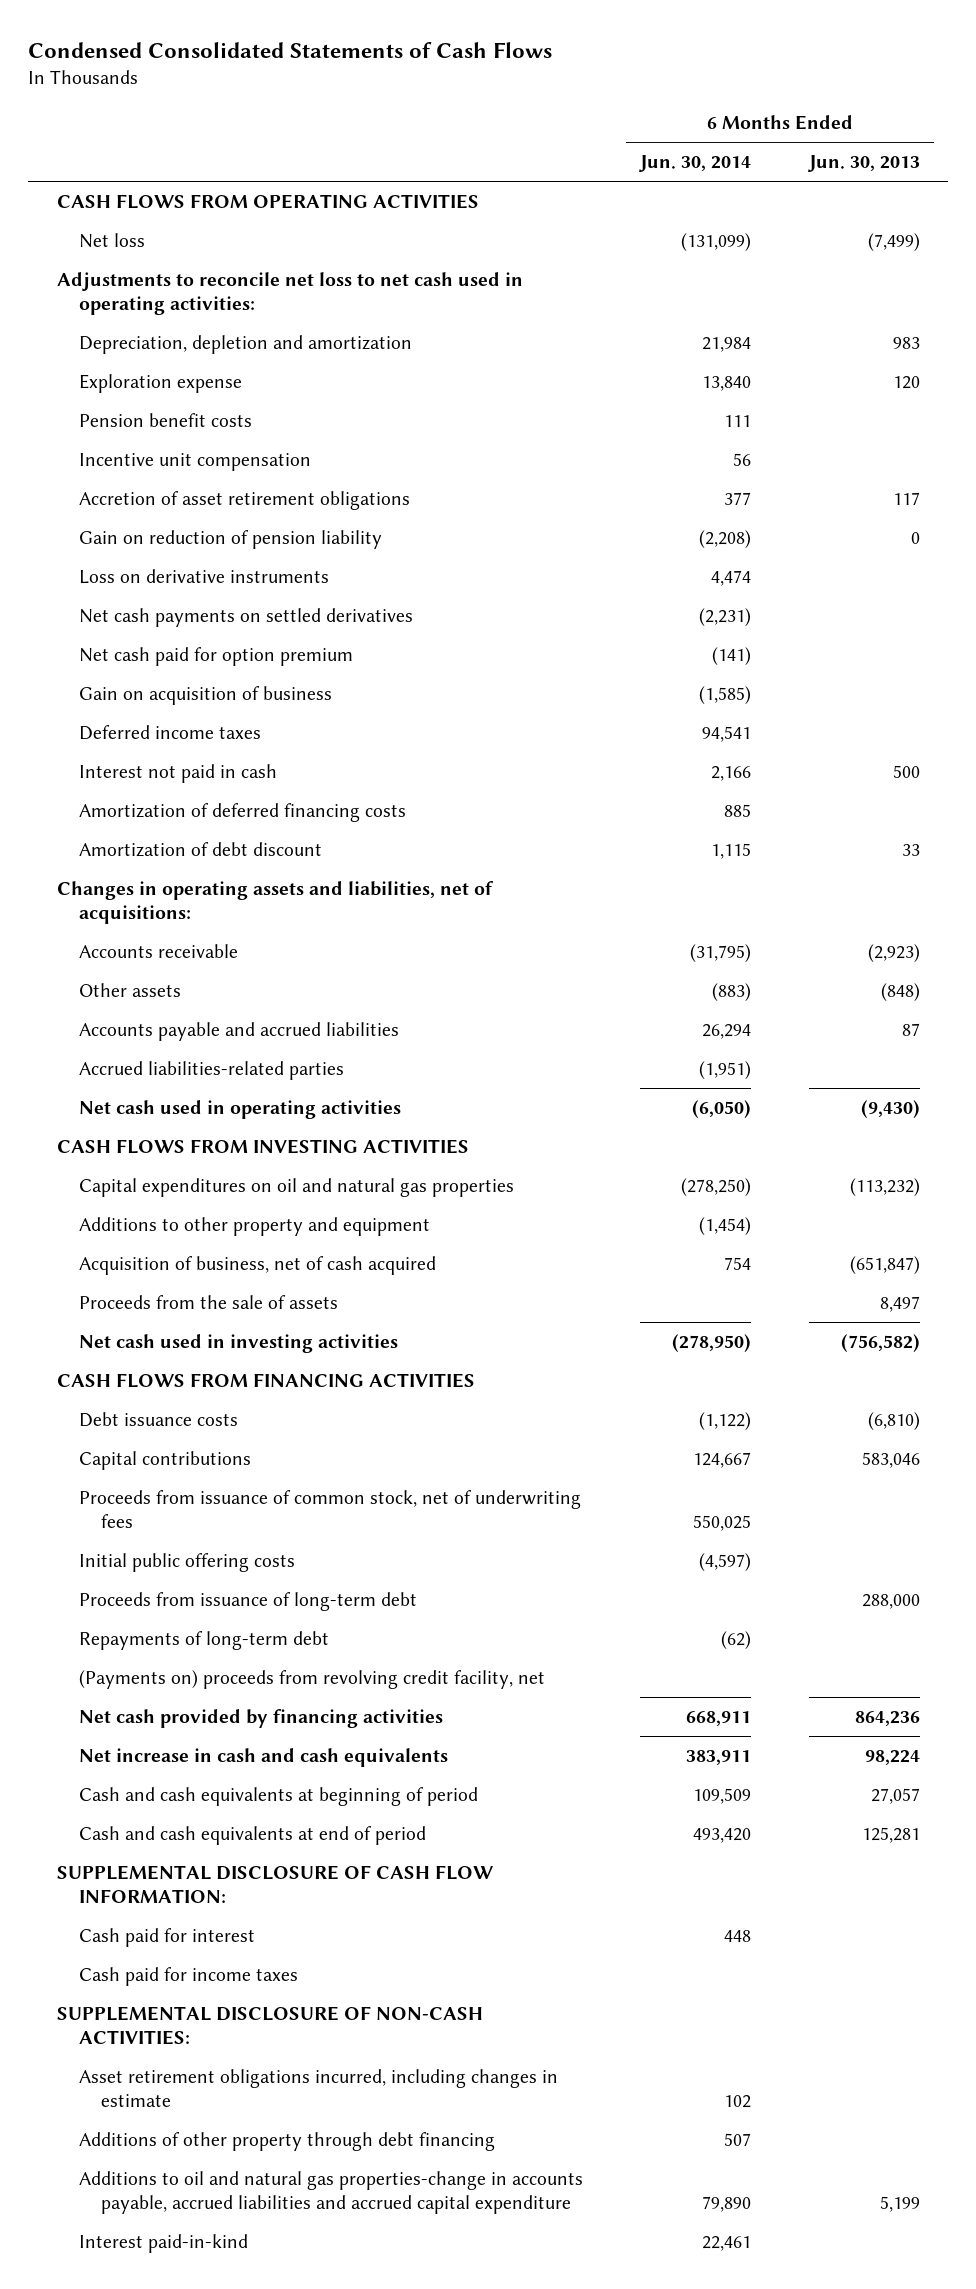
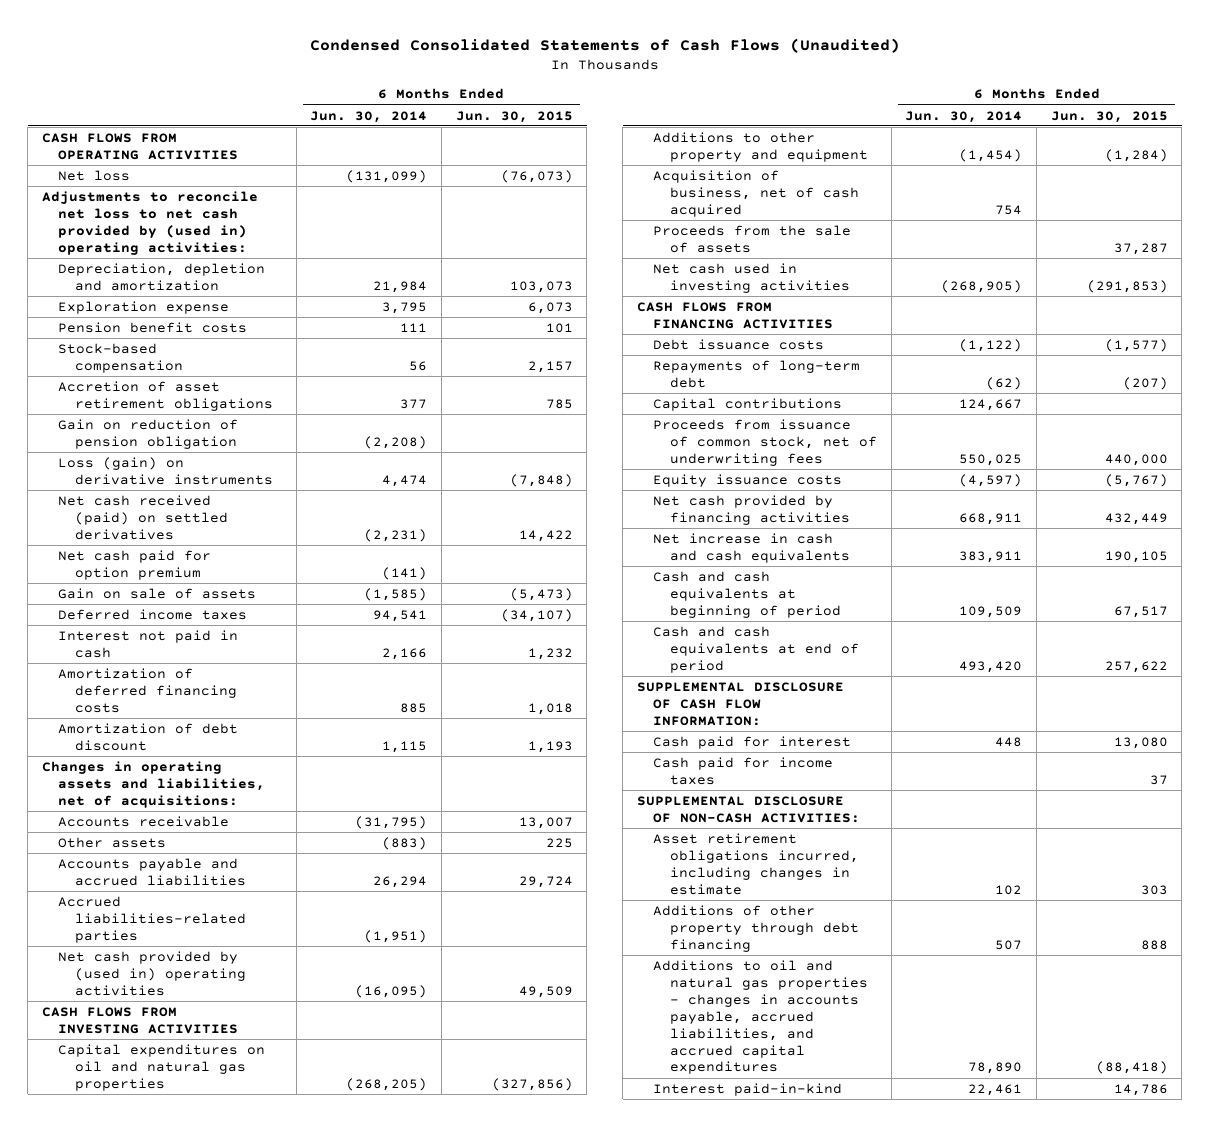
- Condensed Consolidated Statements of Cash Flows
+ Condensed Consolidated Statements of Cash Flows (Unaudited)
- | 6 Months Ended Jun. 30, 2014 | 6 Months Ended Jun. 30, 2013
+ | 6 Months Ended Jun. 30, 2014 | 6 Months Ended Jun. 30, 2015
- Adjustments to reconcile net loss to net cash used in operating activities:
+ Adjustments to reconcile net loss to net cash provided by (used in) operating activities:
- Exploration expense | 13,840 | 120
+ Exploration expense | 3,795 | 6,073
- Incentive unit compensation | 56 |
+ Stock-based compensation | 56 | 2,157
- Gain on reduction of pension liability | (2,208) | 0
- Loss on derivative instruments | 4,474 |
- Net cash payments on settled derivatives | (2,231) |
+ Gain on reduction of pension obligation | (2,208) |
+ Loss (gain) on derivative instruments | 4,474 | (7,848)
+ Net cash received (paid) on settled derivatives | (2,231) | 14,422
- Gain on acquisition of business | (1,585) |
+ Gain on sale of assets | (1,585) | (5,473)
- Net cash used in operating activities | (6,050) | (9,430)
+ Net cash provided by (used in) operating activities | (16,095) | 49,509
- Capital expenditures on oil and natural gas properties | (278,250) | (113,232)
+ Capital expenditures on oil and natural gas properties | (268,205) | (327,856)
- Net cash used in investing activities | (278,950) | (756,582)
+ Net cash used in investing activities | (268,905) | (291,853)
moved up: Repayments of long-term debt | (62) | (207)
- Initial public offering costs | (4,597) |
- Proceeds from issuance of long-term debt | | 288,000
- (Payments on) proceeds from revolving credit facility, net
+ Equity issuance costs | (4,597) | (5,767)
- Additions to oil and natural gas properties-change in accounts payable, accrued liabilities and accrued capital expenditure | 79,890 | 5,199
+ Additions to oil and natural gas properties - changes in accounts payable, accrued liabilities, and accrued capital expenditures | 78,890 | (88,418)

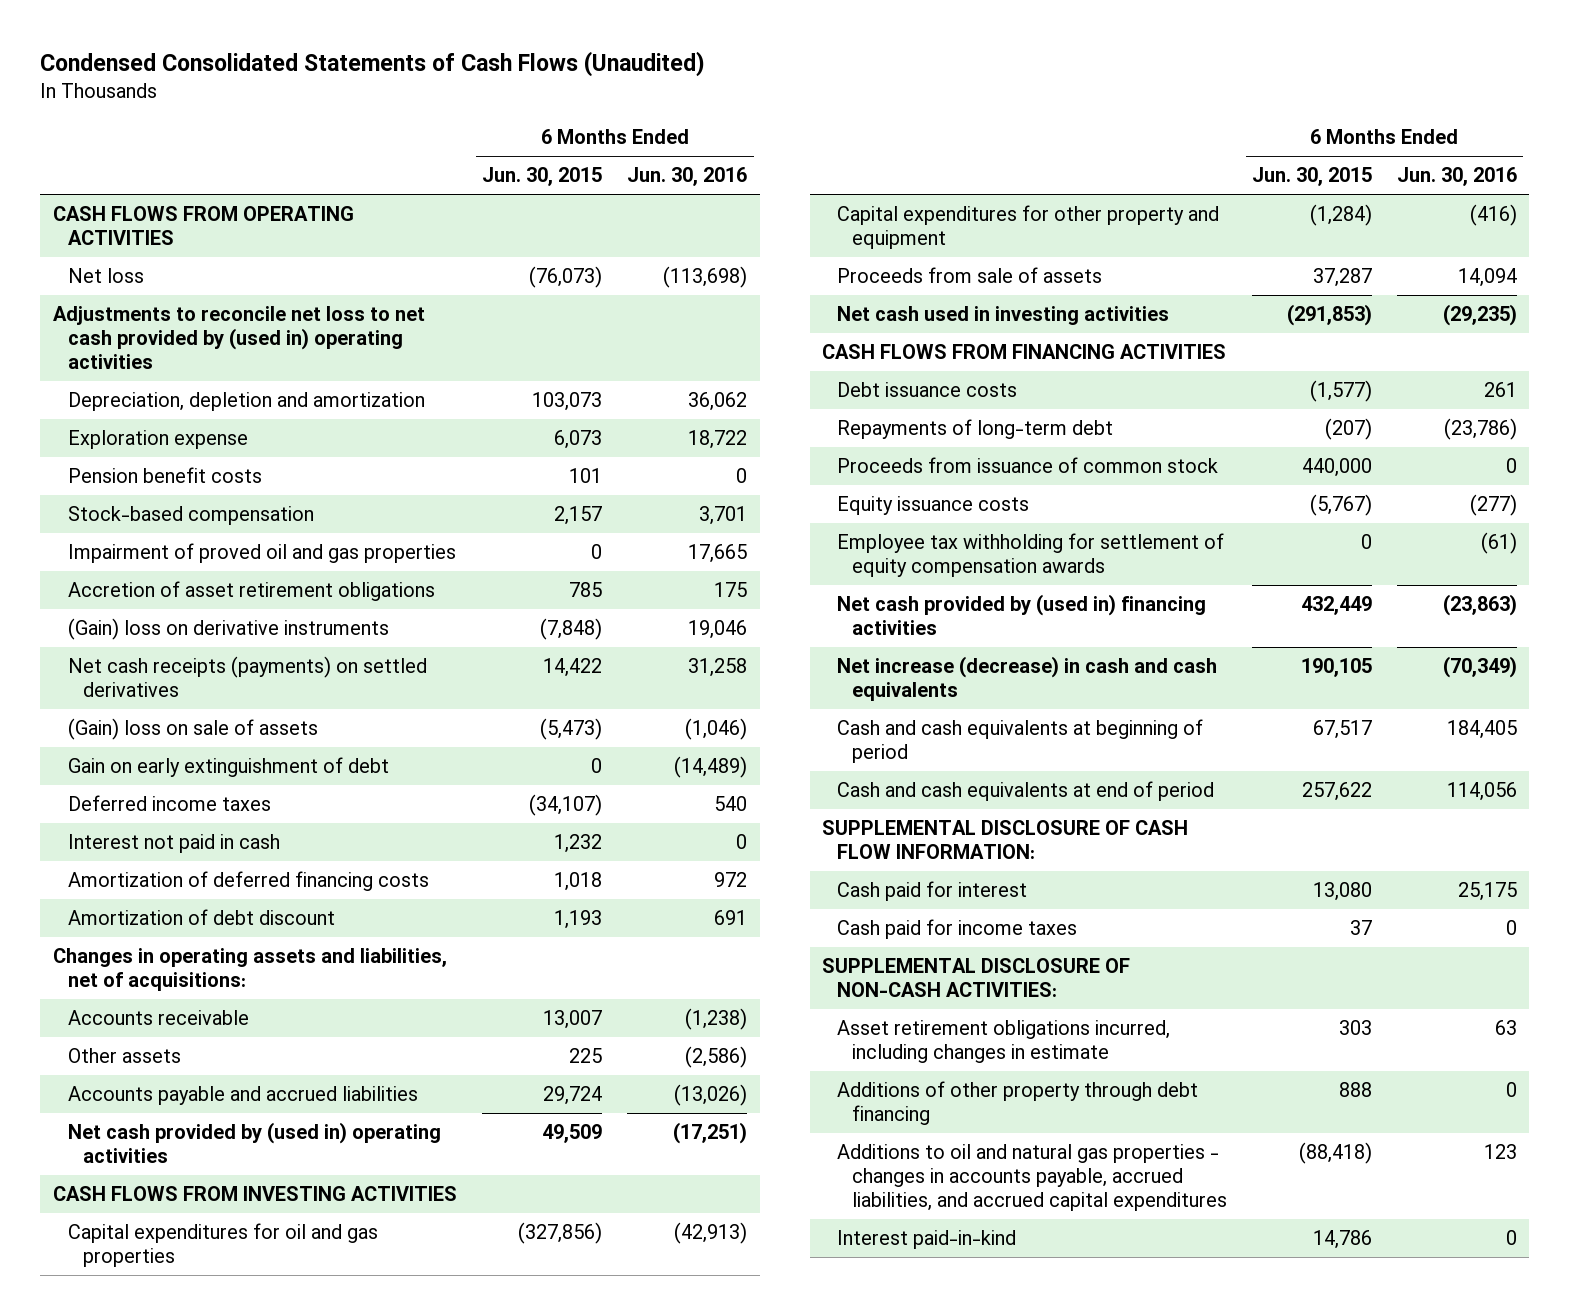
- | 6 Months Ended Jun. 30, 2014 | 6 Months Ended Jun. 30, 2015
+ | 6 Months Ended Jun. 30, 2015 | 6 Months Ended Jun. 30, 2016
- Adjustments to reconcile net loss to net cash provided by (used in) operating activities:
+ Adjustments to reconcile net loss to net cash provided by (used in) operating activities
+ Impairment of proved oil and gas properties | 0 | 17,665
- Gain on reduction of pension obligation | (2,208) |
- Loss (gain) on derivative instruments | 4,474 | (7,848)
- Net cash received (paid) on settled derivatives | (2,231) | 14,422
- Net cash paid for option premium | (141) |
- Gain on sale of assets | (1,585) | (5,473)
+ (Gain) loss on derivative instruments | (7,848) | 19,046
+ Net cash receipts (payments) on settled derivatives | 14,422 | 31,258
+ (Gain) loss on sale of assets | (5,473) | (1,046)
+ Gain on early extinguishment of debt | 0 | (14,489)
- Accrued liabilities-related parties | (1,951) |
- Capital expenditures on oil and natural gas properties | (268,205) | (327,856)
- Additions to other property and equipment | (1,454) | (1,284)
- Acquisition of business, net of cash acquired | 754 |
- Proceeds from the sale of assets | | 37,287
+ Capital expenditures for oil and gas properties | (327,856) | (42,913)
+ Capital expenditures for other property and equipment | (1,284) | (416)
+ Proceeds from sale of assets | 37,287 | 14,094
- Capital contributions | 124,667 |
- Proceeds from issuance of common stock, net of underwriting fees | 550,025 | 440,000
+ Proceeds from issuance of common stock | 440,000 | 0
- Net cash provided by financing activities | 668,911 | 432,449
- Net increase in cash and cash equivalents | 383,911 | 190,105
+ Employee tax withholding for settlement of equity compensation awards | 0 | (61)
+ Net cash provided by (used in) financing activities | 432,449 | (23,863)
+ Net increase (decrease) in cash and cash equivalents | 190,105 | (70,349)

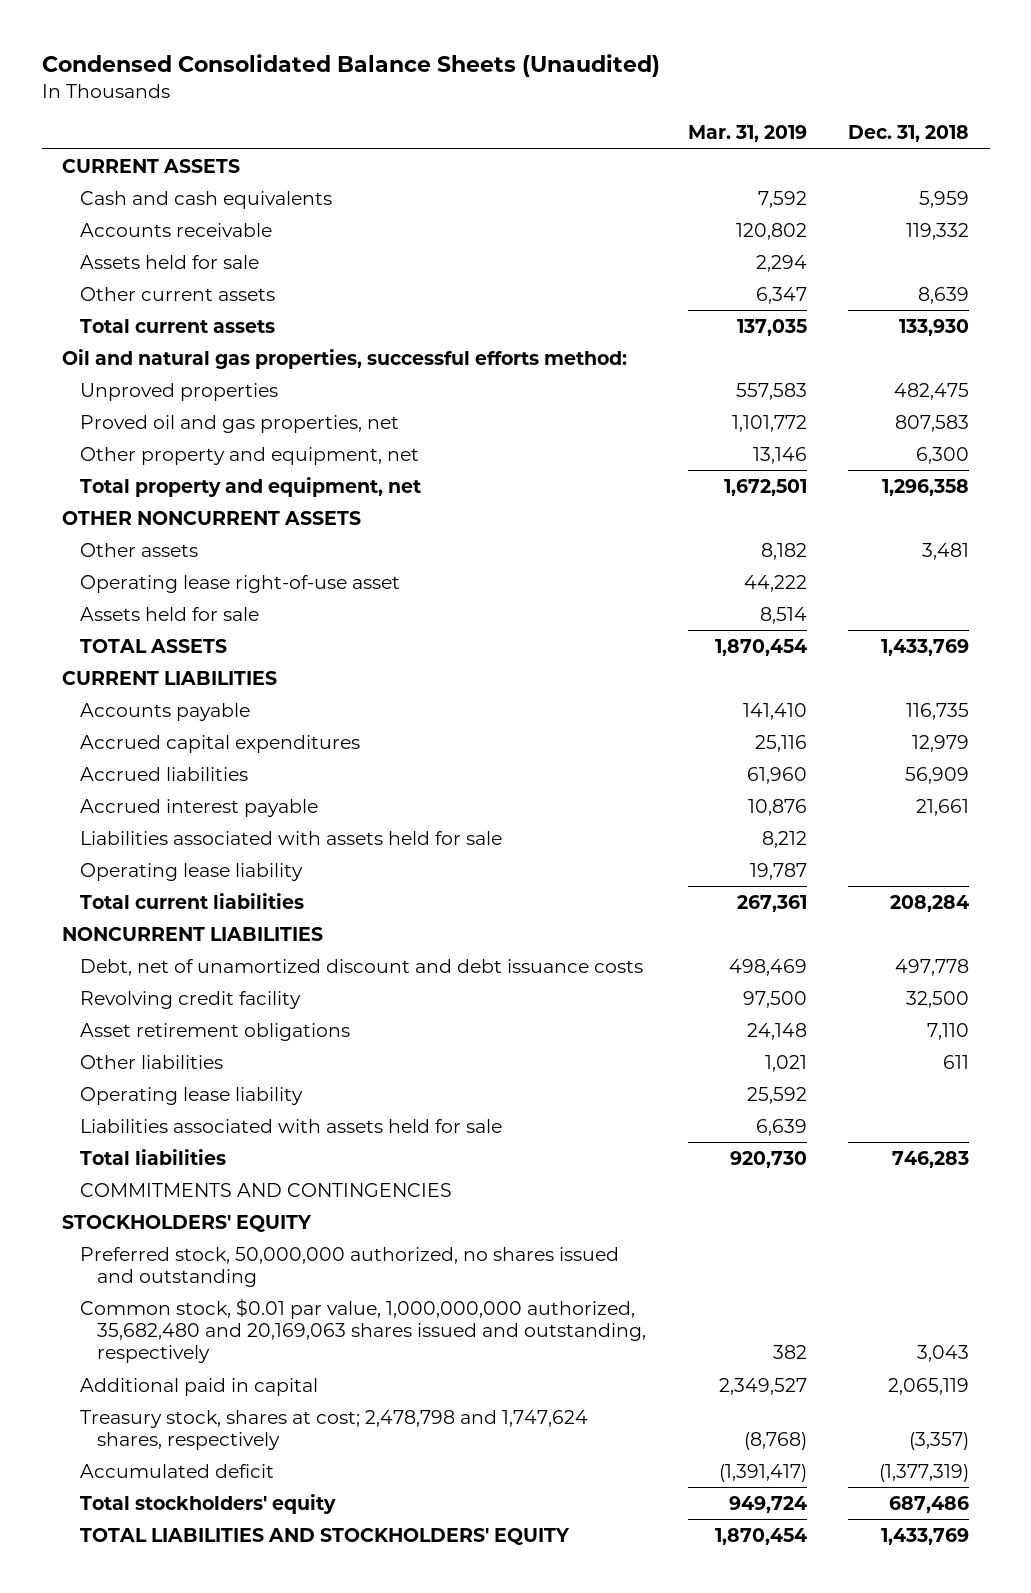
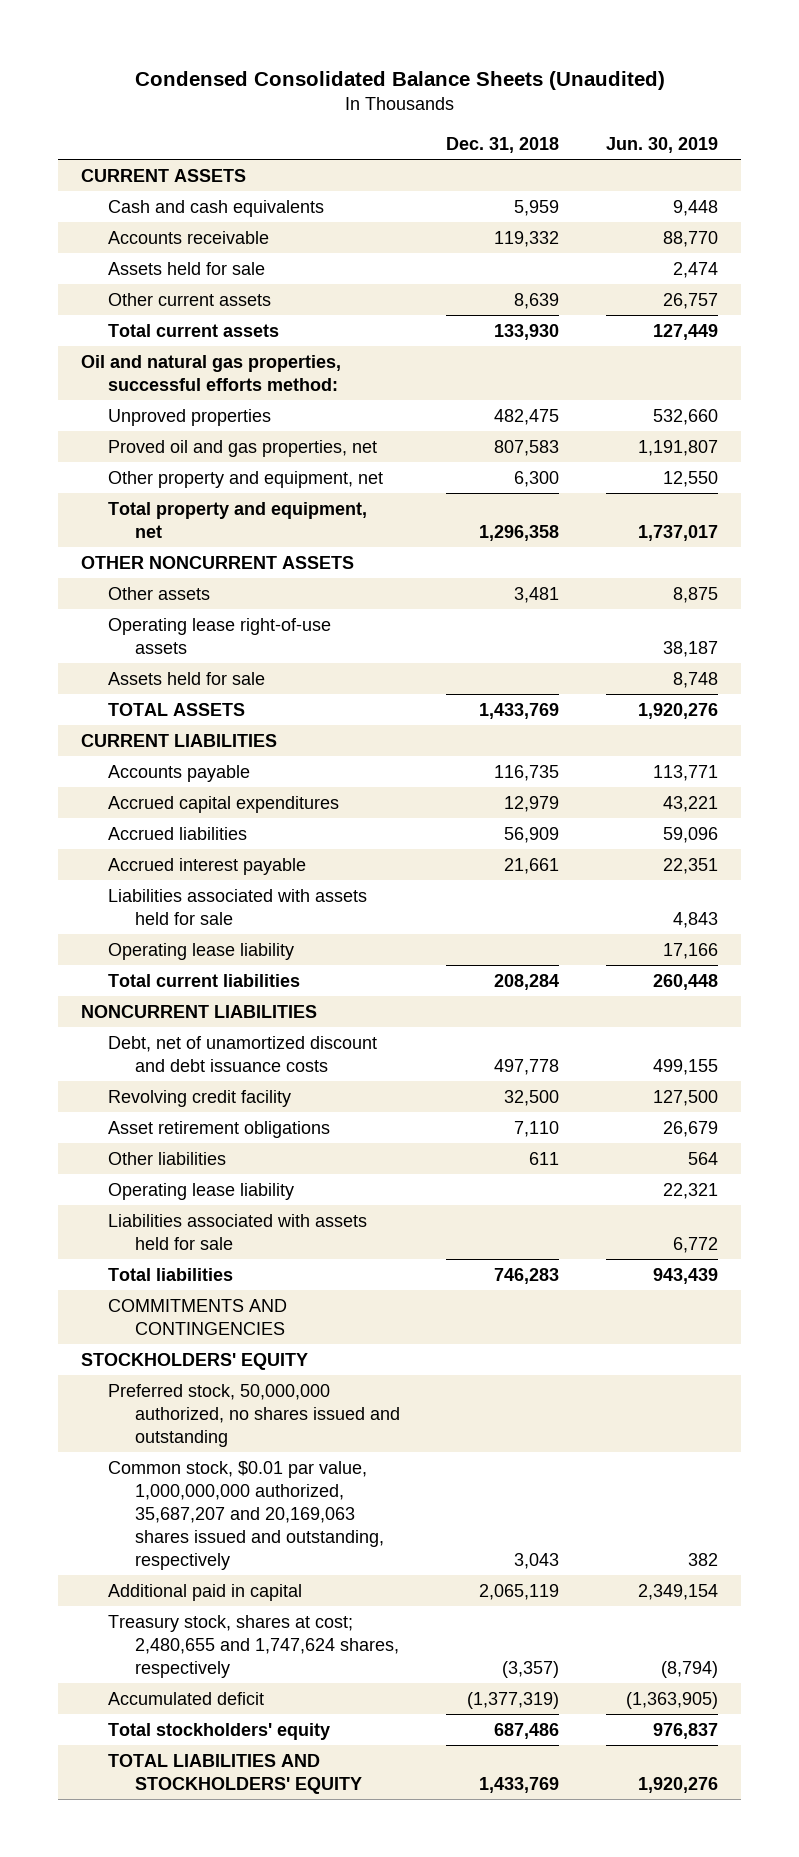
- | Mar. 31, 2019 | Dec. 31, 2018
+ | Dec. 31, 2018 | Jun. 30, 2019
- Operating lease right-of-use asset | 44,222 |
+ Operating lease right-of-use assets | | 38,187
- Common stock, $0.01 par value, 1,000,000,000 authorized, 35,682,480 and 20,169,063 shares issued and outstanding, respectively | 382 | 3,043
+ Common stock, $0.01 par value, 1,000,000,000 authorized, 35,687,207 and 20,169,063 shares issued and outstanding, respectively | 3,043 | 382
- Treasury stock, shares at cost; 2,478,798 and 1,747,624 shares, respectively | (8,768) | (3,357)
+ Treasury stock, shares at cost; 2,480,655 and 1,747,624 shares, respectively | (3,357) | (8,794)

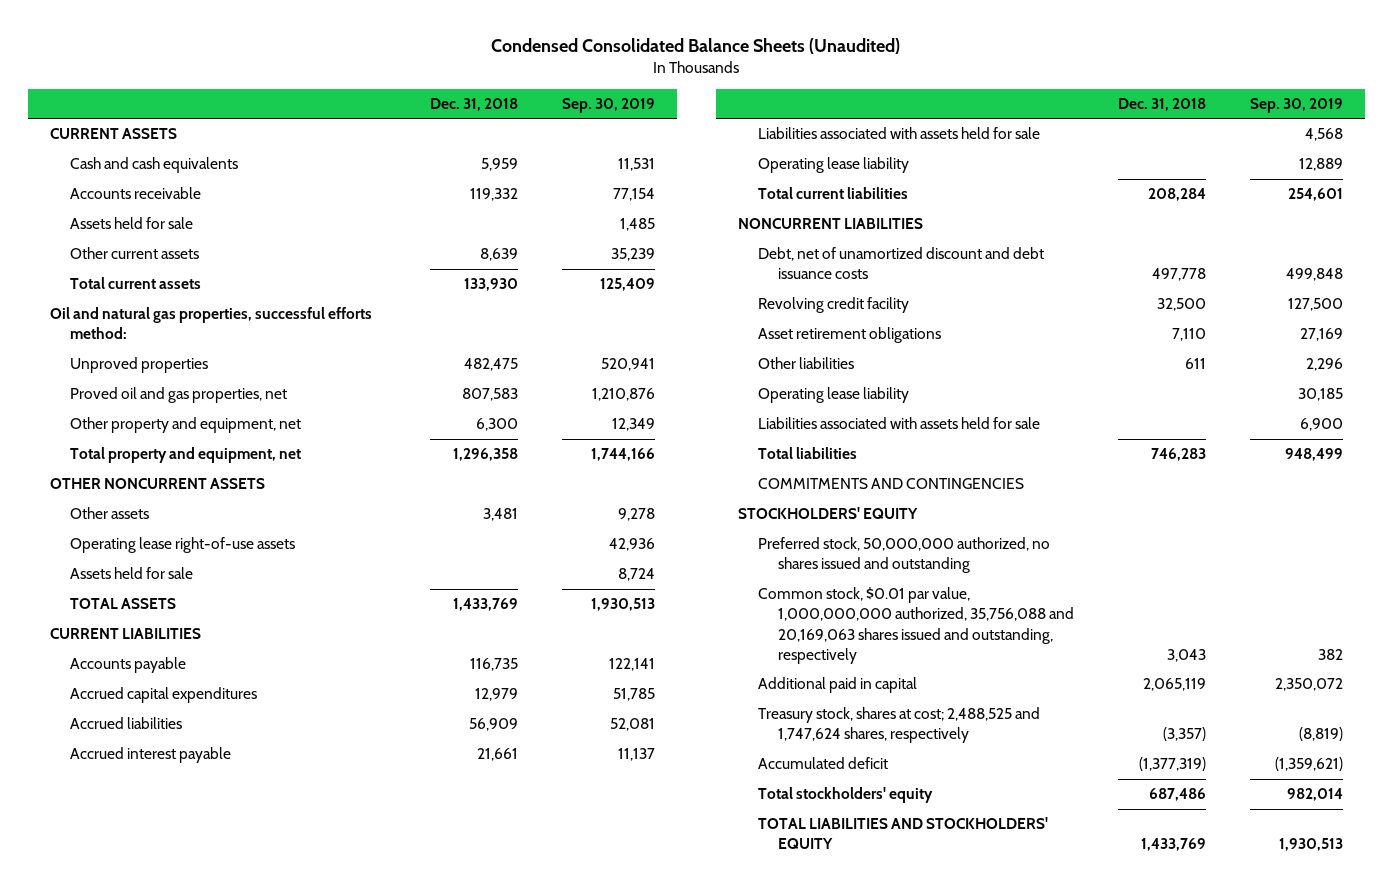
- | Dec. 31, 2018 | Jun. 30, 2019
+ | Dec. 31, 2018 | Sep. 30, 2019
- Common stock, $0.01 par value, 1,000,000,000 authorized, 35,687,207 and 20,169,063 shares issued and outstanding, respectively | 3,043 | 382
+ Common stock, $0.01 par value, 1,000,000,000 authorized, 35,756,088 and 20,169,063 shares issued and outstanding, respectively | 3,043 | 382
- Treasury stock, shares at cost; 2,480,655 and 1,747,624 shares, respectively | (3,357) | (8,794)
+ Treasury stock, shares at cost; 2,488,525 and 1,747,624 shares, respectively | (3,357) | (8,819)

